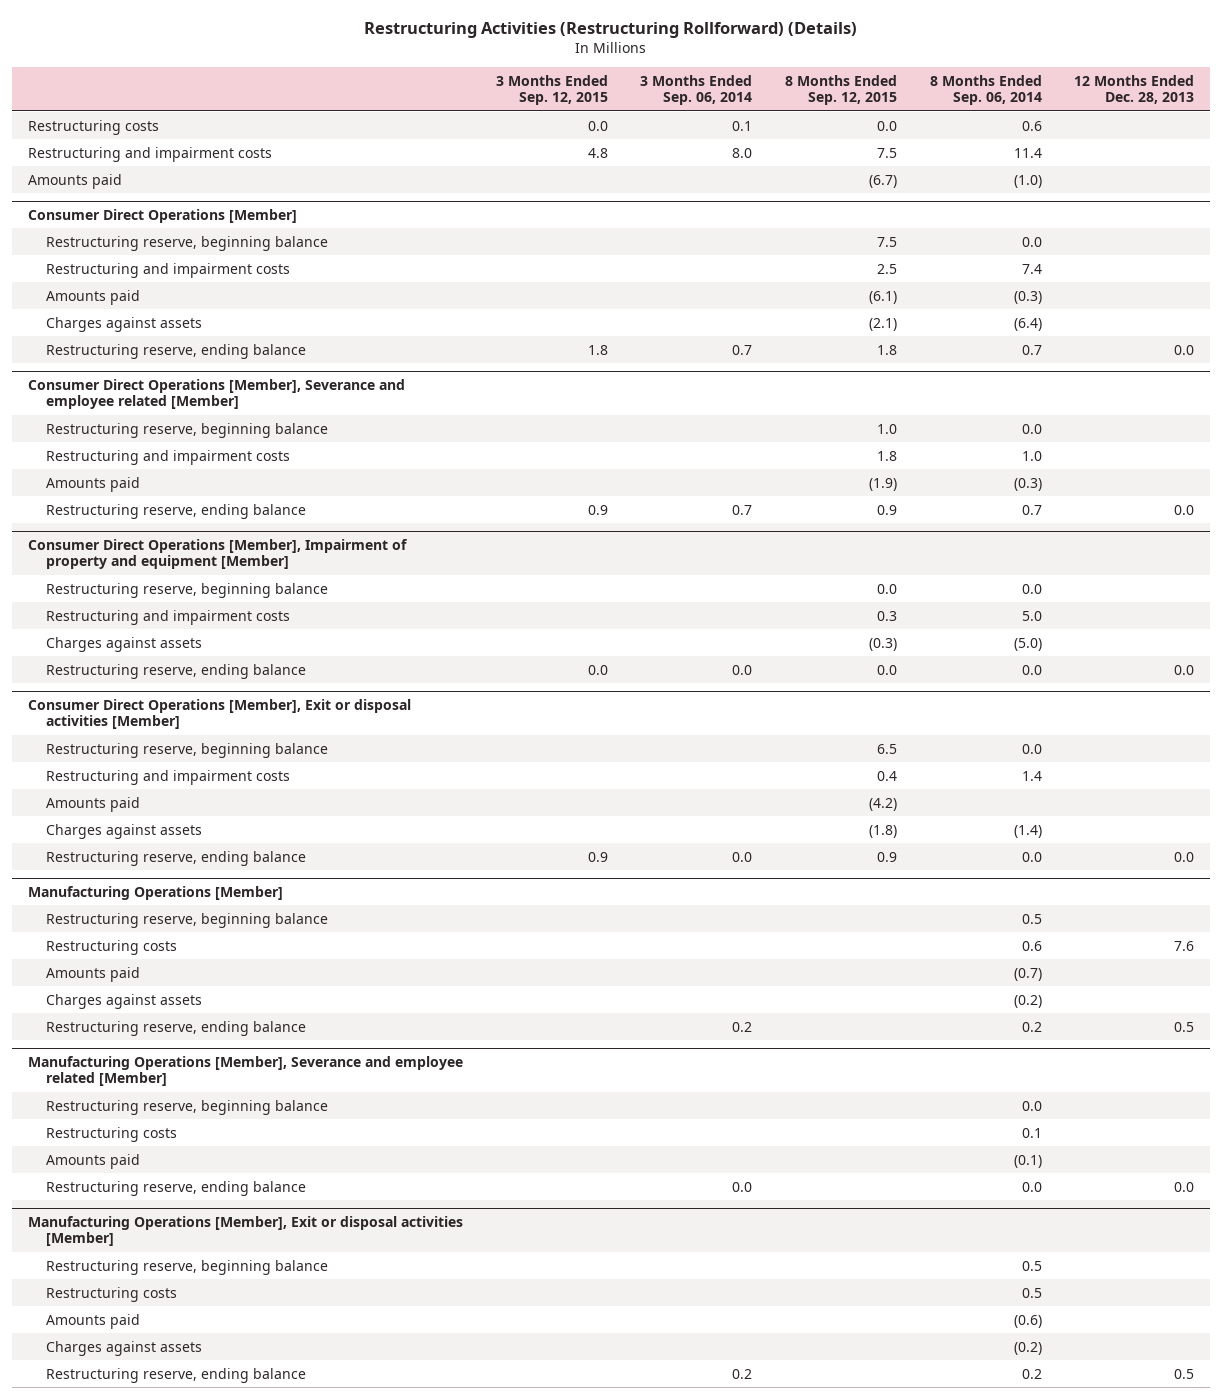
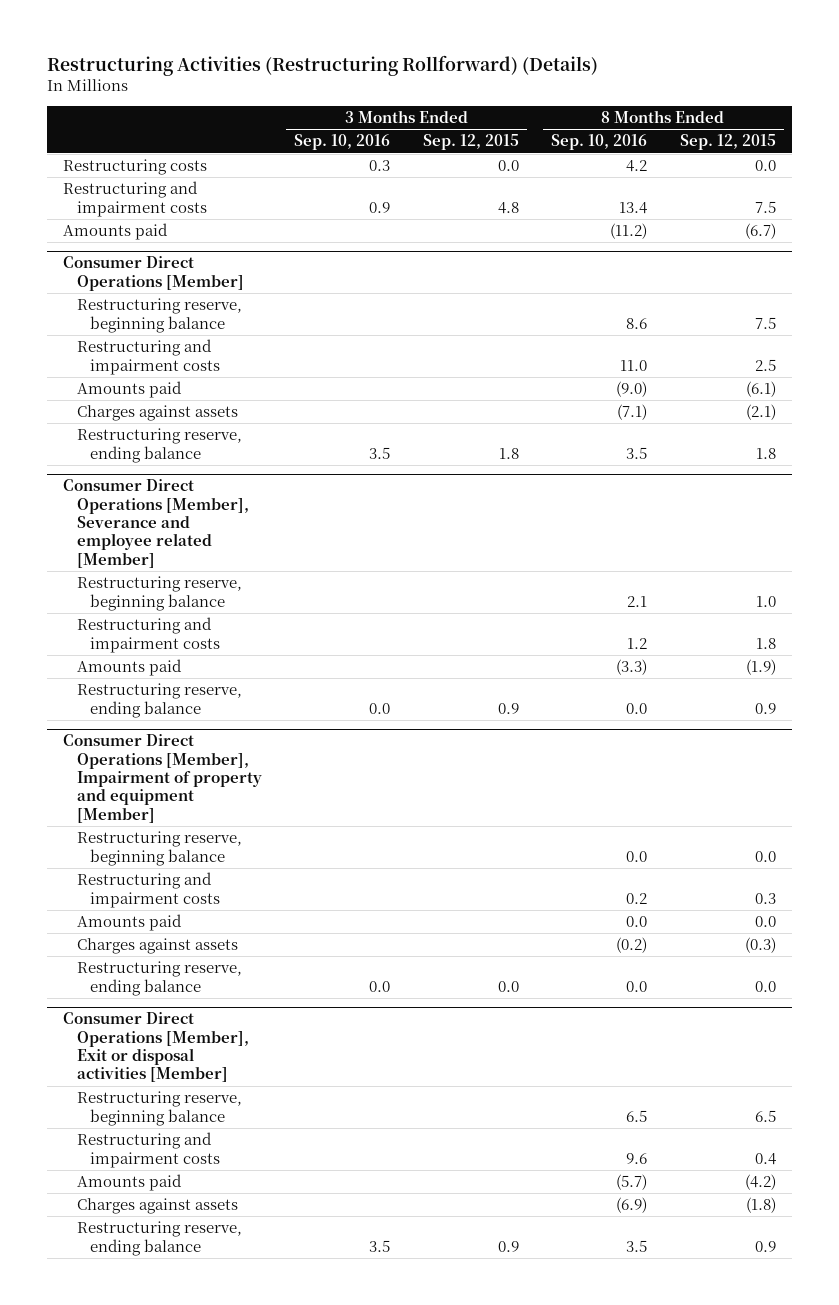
- | 3 Months Ended Sep. 12, 2015 | 3 Months Ended Sep. 06, 2014 | 8 Months Ended Sep. 12, 2015 | 8 Months Ended Sep. 06, 2014 | 12 Months Ended Dec. 28, 2013
+ | 3 Months Ended Sep. 10, 2016 | 3 Months Ended Sep. 12, 2015 | 8 Months Ended Sep. 10, 2016 | 8 Months Ended Sep. 12, 2015
@ Consumer Direct Operations [Member], Impairment of property and equipment [Member]
+ Amounts paid | | | 0.0 | 0.0
- Manufacturing Operations [Member]
- Restructuring reserve, beginning balance | | | | 0.5 |
- Restructuring costs | | | | 0.6 | 7.6
- Amounts paid | | | | (0.7) |
- Charges against assets | | | | (0.2) |
- Restructuring reserve, ending balance | | 0.2 | | 0.2 | 0.5
- Manufacturing Operations [Member], Severance and employee related [Member]
- Restructuring reserve, beginning balance | | | | 0.0 |
- Restructuring costs | | | | 0.1 |
- Amounts paid | | | | (0.1) |
- Restructuring reserve, ending balance | | 0.0 | | 0.0 | 0.0
- Manufacturing Operations [Member], Exit or disposal activities [Member]
- Restructuring reserve, beginning balance | | | | 0.5 |
- Restructuring costs | | | | 0.5 |
- Amounts paid | | | | (0.6) |
- Charges against assets | | | | (0.2) |
- Restructuring reserve, ending balance | | 0.2 | | 0.2 | 0.5

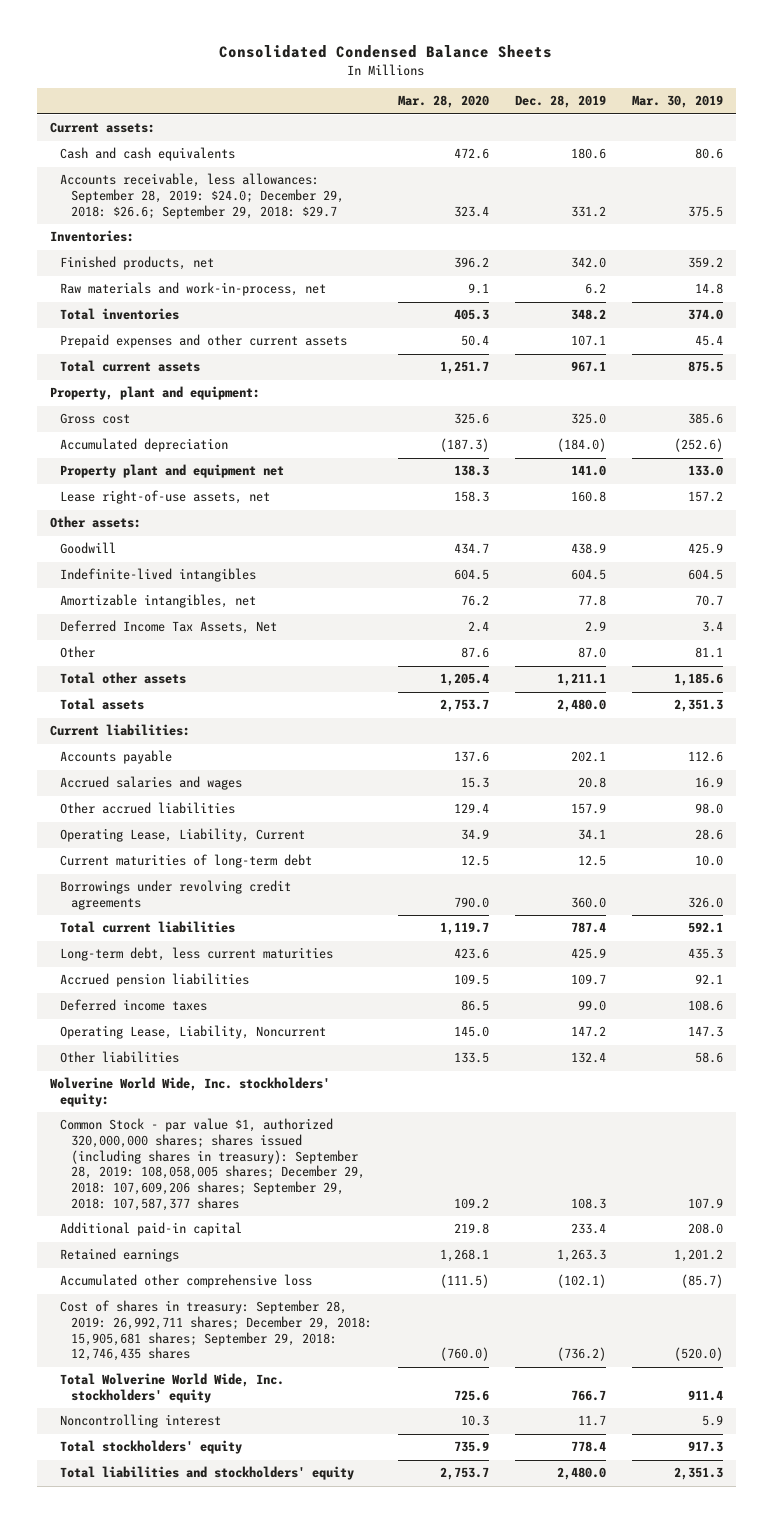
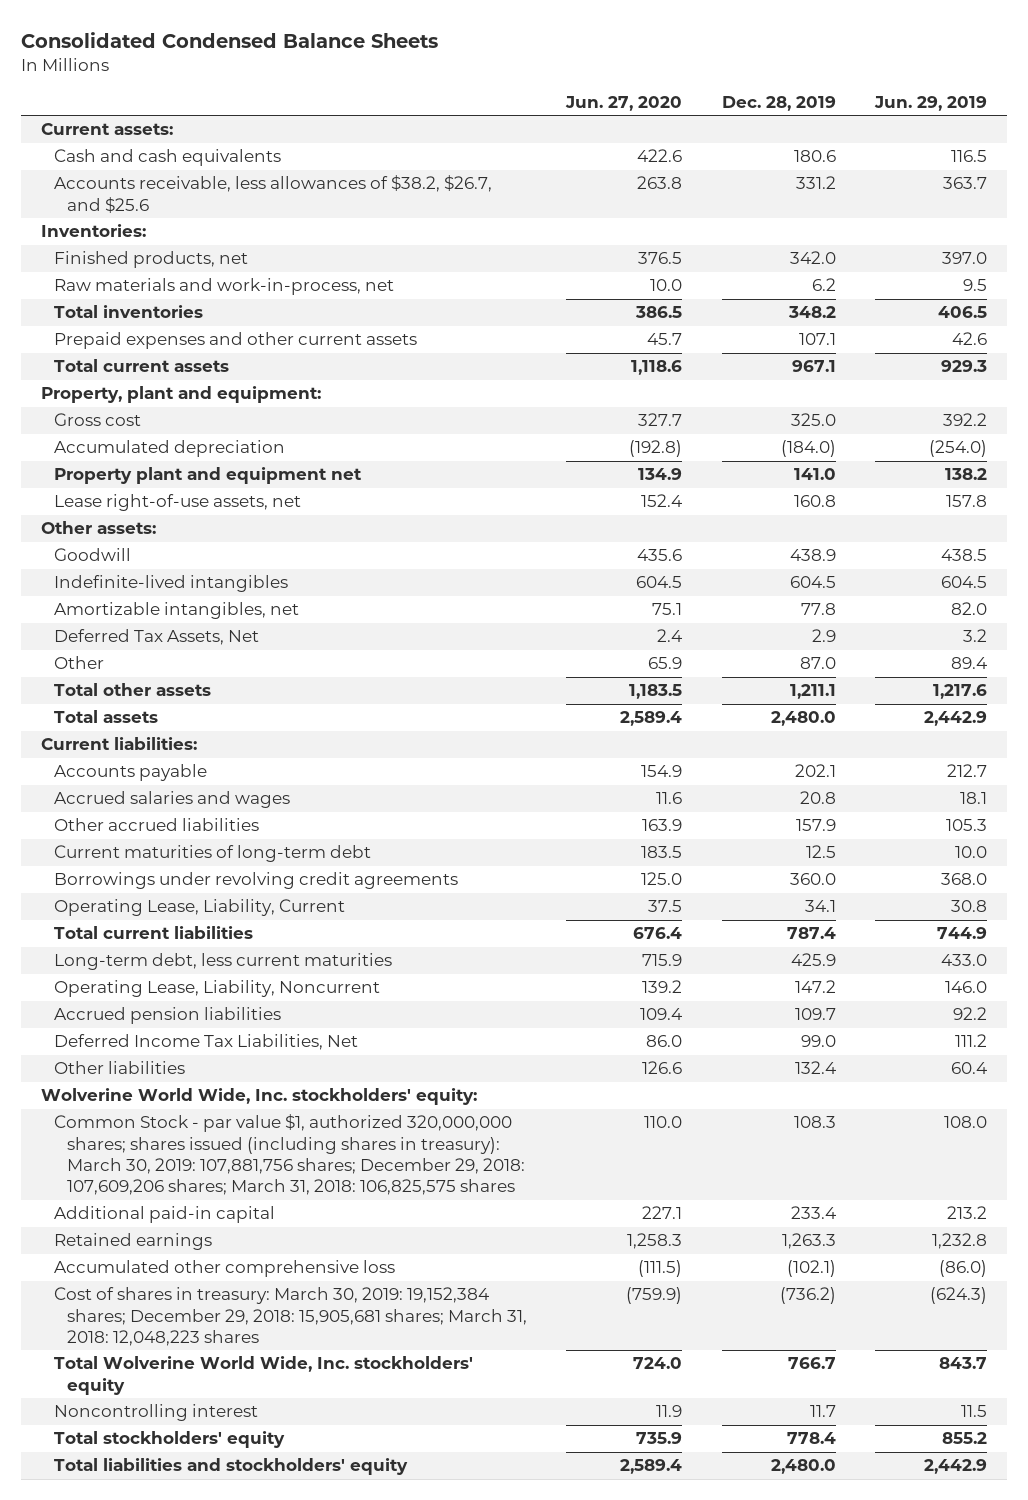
- | Mar. 28, 2020 | Dec. 28, 2019 | Mar. 30, 2019
+ | Jun. 27, 2020 | Dec. 28, 2019 | Jun. 29, 2019
- Accounts receivable, less allowances: September 28, 2019: $24.0; December 29, 2018: $26.6; September 29, 2018: $29.7 | 323.4 | 331.2 | 375.5
+ Accounts receivable, less allowances of $38.2, $26.7, and $25.6 | 263.8 | 331.2 | 363.7
- Deferred Income Tax Assets, Net | 2.4 | 2.9 | 3.4
+ Deferred Tax Assets, Net | 2.4 | 2.9 | 3.2
moved down: Operating Lease, Liability, Current | 37.5 | 34.1 | 30.8
- Deferred income taxes | 86.5 | 99.0 | 108.6
moved down: Accrued pension liabilities | 109.4 | 109.7 | 92.2
+ Deferred Income Tax Liabilities, Net | 86.0 | 99.0 | 111.2
- Common Stock - par value $1, authorized 320,000,000 shares; shares issued (including shares in treasury): September 28, 2019: 108,058,005 shares; December 29, 2018: 107,609,206 shares; September 29, 2018: 107,587,377 shares | 109.2 | 108.3 | 107.9
+ Common Stock - par value $1, authorized 320,000,000 shares; shares issued (including shares in treasury): March 30, 2019: 107,881,756 shares; December 29, 2018: 107,609,206 shares; March 31, 2018: 106,825,575 shares | 110.0 | 108.3 | 108.0
- Cost of shares in treasury: September 28, 2019: 26,992,711 shares; December 29, 2018: 15,905,681 shares; September 29, 2018: 12,746,435 shares | (760.0) | (736.2) | (520.0)
+ Cost of shares in treasury: March 30, 2019: 19,152,384 shares; December 29, 2018: 15,905,681 shares; March 31, 2018: 12,048,223 shares | (759.9) | (736.2) | (624.3)

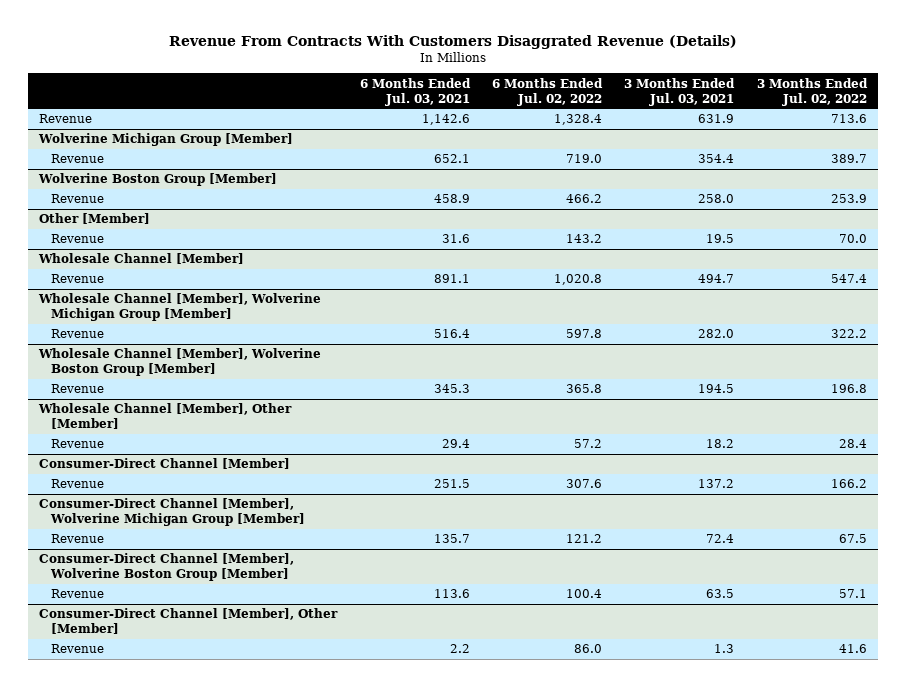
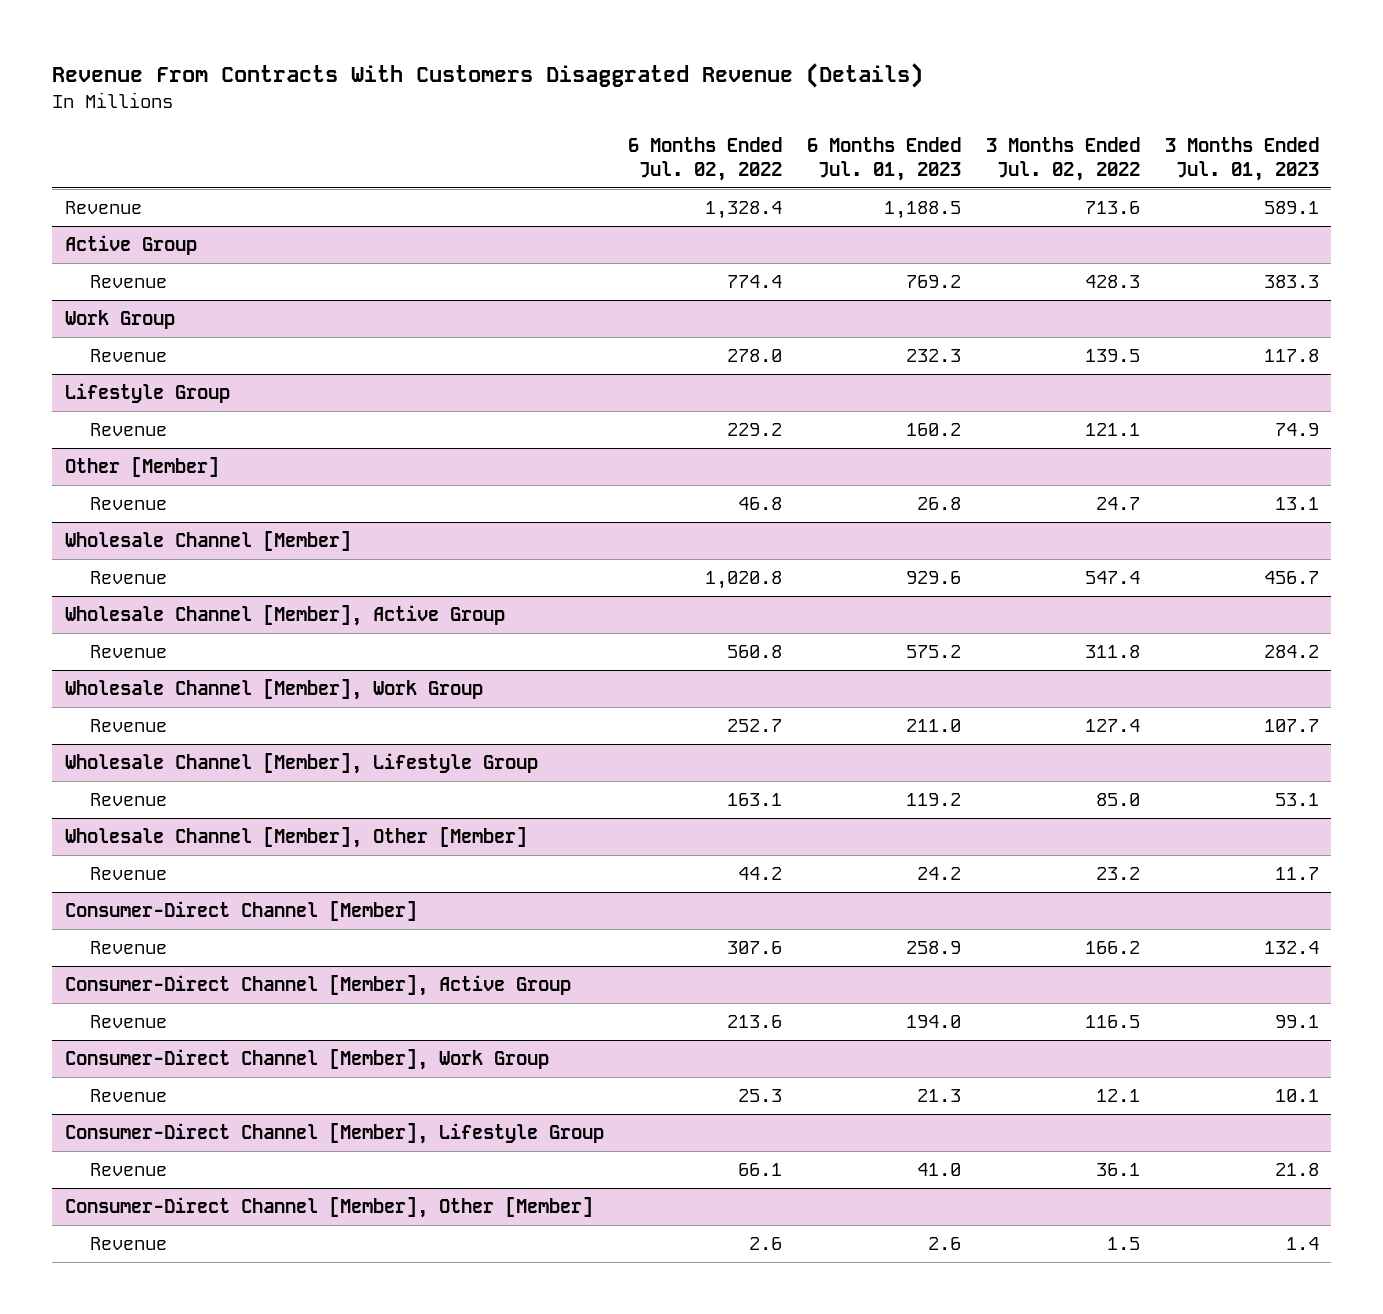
- | 6 Months Ended Jul. 03, 2021 | 6 Months Ended Jul. 02, 2022 | 3 Months Ended Jul. 03, 2021 | 3 Months Ended Jul. 02, 2022
+ | 6 Months Ended Jul. 02, 2022 | 6 Months Ended Jul. 01, 2023 | 3 Months Ended Jul. 02, 2022 | 3 Months Ended Jul. 01, 2023
- Wolverine Michigan Group [Member]
- Revenue | 652.1 | 719.0 | 354.4 | 389.7
- Wolverine Boston Group [Member]
- Revenue | 458.9 | 466.2 | 258.0 | 253.9
+ Active Group
+ Revenue | 774.4 | 769.2 | 428.3 | 383.3
+ Work Group
+ Revenue | 278.0 | 232.3 | 139.5 | 117.8
+ Lifestyle Group
+ Revenue | 229.2 | 160.2 | 121.1 | 74.9
@ Other [Member]
- Revenue | 31.6 | 143.2 | 19.5 | 70.0
+ Revenue | 46.8 | 26.8 | 24.7 | 13.1
- Wholesale Channel [Member], Wolverine Michigan Group [Member]
- Revenue | 516.4 | 597.8 | 282.0 | 322.2
- Wholesale Channel [Member], Wolverine Boston Group [Member]
- Revenue | 345.3 | 365.8 | 194.5 | 196.8
+ Wholesale Channel [Member], Active Group
+ Revenue | 560.8 | 575.2 | 311.8 | 284.2
+ Wholesale Channel [Member], Work Group
+ Revenue | 252.7 | 211.0 | 127.4 | 107.7
+ Wholesale Channel [Member], Lifestyle Group
+ Revenue | 163.1 | 119.2 | 85.0 | 53.1
@ Wholesale Channel [Member], Other [Member]
- Revenue | 29.4 | 57.2 | 18.2 | 28.4
+ Revenue | 44.2 | 24.2 | 23.2 | 11.7
- Consumer-Direct Channel [Member], Wolverine Michigan Group [Member]
- Revenue | 135.7 | 121.2 | 72.4 | 67.5
- Consumer-Direct Channel [Member], Wolverine Boston Group [Member]
- Revenue | 113.6 | 100.4 | 63.5 | 57.1
+ Consumer-Direct Channel [Member], Active Group
+ Revenue | 213.6 | 194.0 | 116.5 | 99.1
+ Consumer-Direct Channel [Member], Work Group
+ Revenue | 25.3 | 21.3 | 12.1 | 10.1
+ Consumer-Direct Channel [Member], Lifestyle Group
+ Revenue | 66.1 | 41.0 | 36.1 | 21.8
@ Consumer-Direct Channel [Member], Other [Member]
- Revenue | 2.2 | 86.0 | 1.3 | 41.6
+ Revenue | 2.6 | 2.6 | 1.5 | 1.4

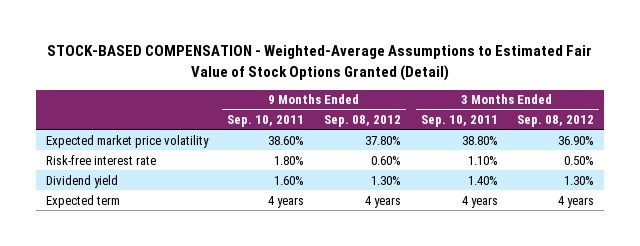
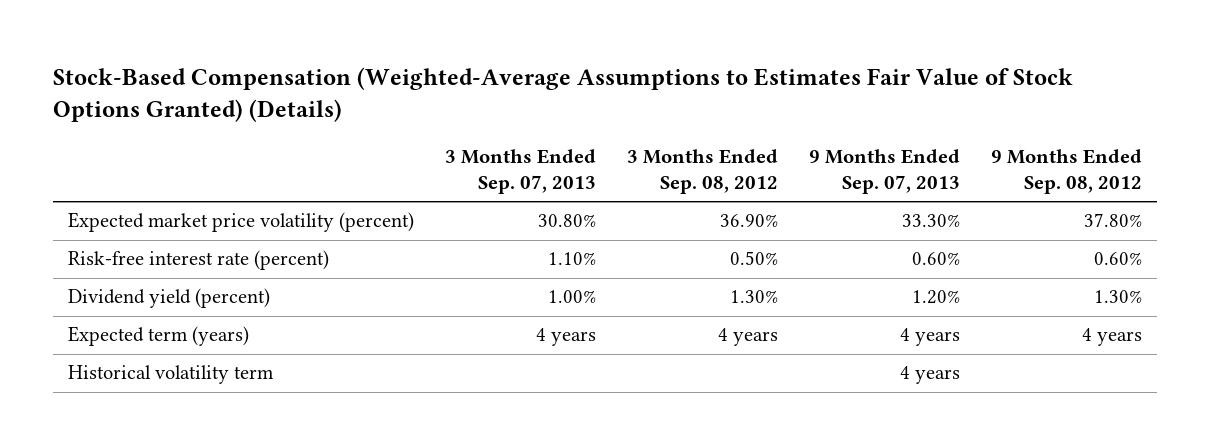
- STOCK-BASED COMPENSATION - Weighted-Average Assumptions to Estimated Fair Value of Stock Options Granted (Detail)
+ Stock-Based Compensation (Weighted-Average Assumptions to Estimates Fair Value of Stock Options Granted) (Details)
- | 9 Months Ended Sep. 10, 2011 | 9 Months Ended Sep. 08, 2012 | 3 Months Ended Sep. 10, 2011 | 3 Months Ended Sep. 08, 2012
+ | 3 Months Ended Sep. 07, 2013 | 3 Months Ended Sep. 08, 2012 | 9 Months Ended Sep. 07, 2013 | 9 Months Ended Sep. 08, 2012
- Expected market price volatility | 38.60% | 37.80% | 38.80% | 36.90%
- Risk-free interest rate | 1.80% | 0.60% | 1.10% | 0.50%
- Dividend yield | 1.60% | 1.30% | 1.40% | 1.30%
- Expected term | 4 years | 4 years | 4 years | 4 years
+ Expected market price volatility (percent) | 30.80% | 36.90% | 33.30% | 37.80%
+ Risk-free interest rate (percent) | 1.10% | 0.50% | 0.60% | 0.60%
+ Dividend yield (percent) | 1.00% | 1.30% | 1.20% | 1.30%
+ Expected term (years) | 4 years | 4 years | 4 years | 4 years
+ Historical volatility term | | | 4 years |

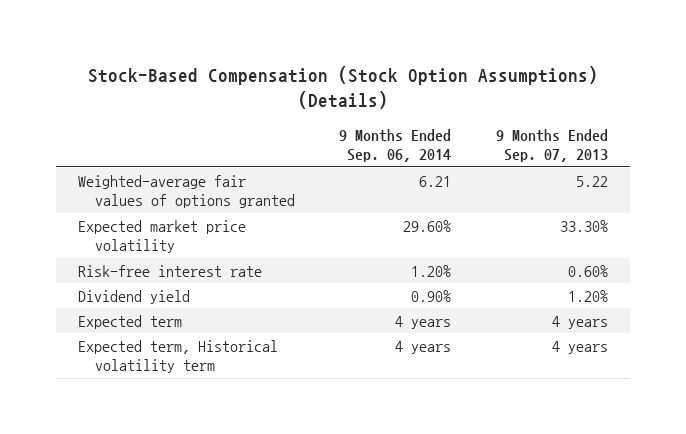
- Stock-Based Compensation (Weighted-Average Assumptions to Estimates Fair Value of Stock Options Granted) (Details)
+ Stock-Based Compensation (Stock Option Assumptions) (Details)
- | 3 Months Ended Sep. 07, 2013 | 3 Months Ended Sep. 08, 2012 | 9 Months Ended Sep. 07, 2013 | 9 Months Ended Sep. 08, 2012
+ | 9 Months Ended Sep. 06, 2014 | 9 Months Ended Sep. 07, 2013
- Expected market price volatility (percent) | 30.80% | 36.90% | 33.30% | 37.80%
- Risk-free interest rate (percent) | 1.10% | 0.50% | 0.60% | 0.60%
- Dividend yield (percent) | 1.00% | 1.30% | 1.20% | 1.30%
- Expected term (years) | 4 years | 4 years | 4 years | 4 years
- Historical volatility term | | | 4 years |
+ Weighted-average fair values of options granted | 6.21 | 5.22
+ Expected market price volatility | 29.60% | 33.30%
+ Risk-free interest rate | 1.20% | 0.60%
+ Dividend yield | 0.90% | 1.20%
+ Expected term | 4 years | 4 years
+ Expected term, Historical volatility term | 4 years | 4 years

